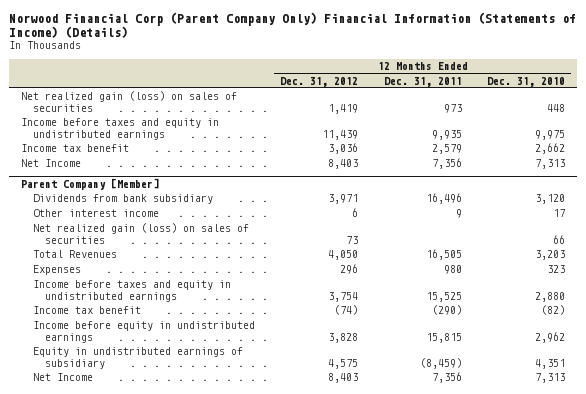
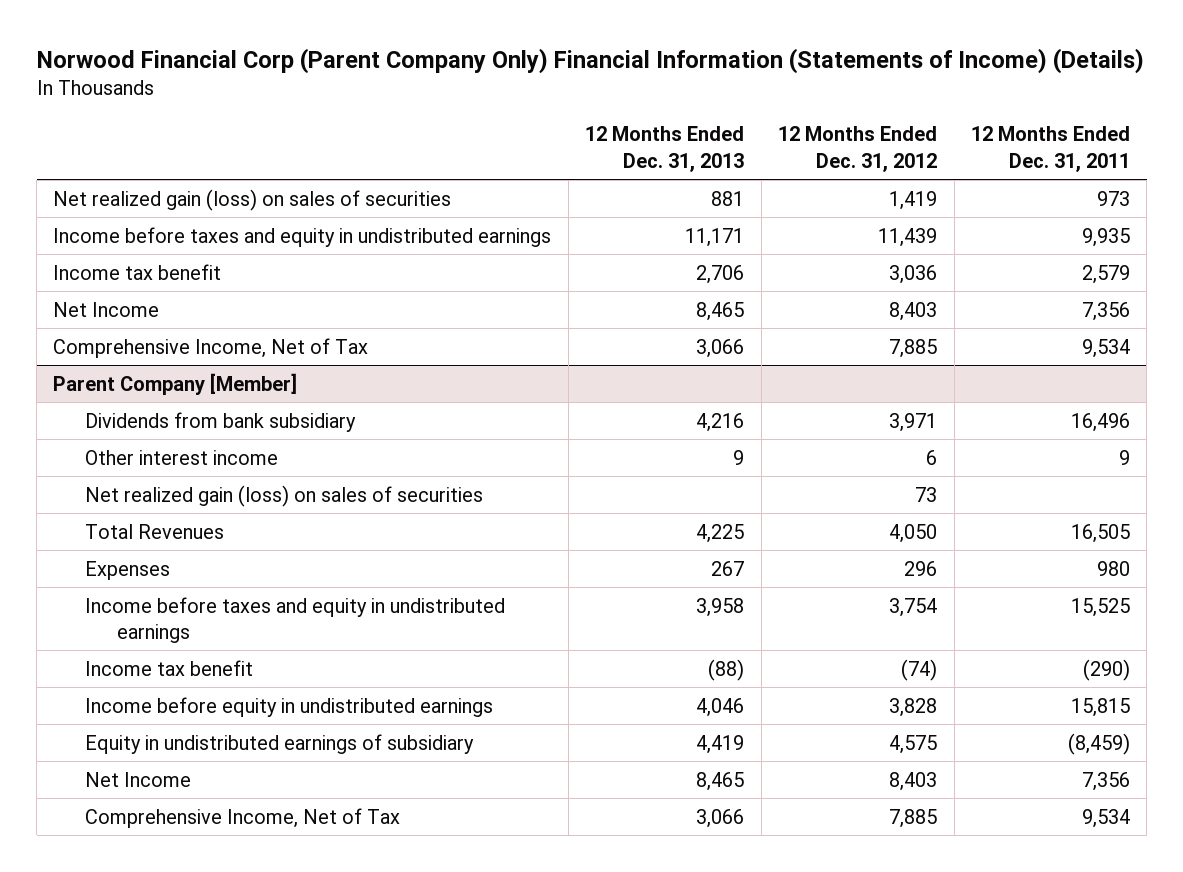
- | 12 Months Ended Dec. 31, 2012 | 12 Months Ended Dec. 31, 2011 | 12 Months Ended Dec. 31, 2010
+ | 12 Months Ended Dec. 31, 2013 | 12 Months Ended Dec. 31, 2012 | 12 Months Ended Dec. 31, 2011
+ Comprehensive Income, Net of Tax | 3,066 | 7,885 | 9,534
@ Parent Company [Member]
+ Comprehensive Income, Net of Tax | 3,066 | 7,885 | 9,534

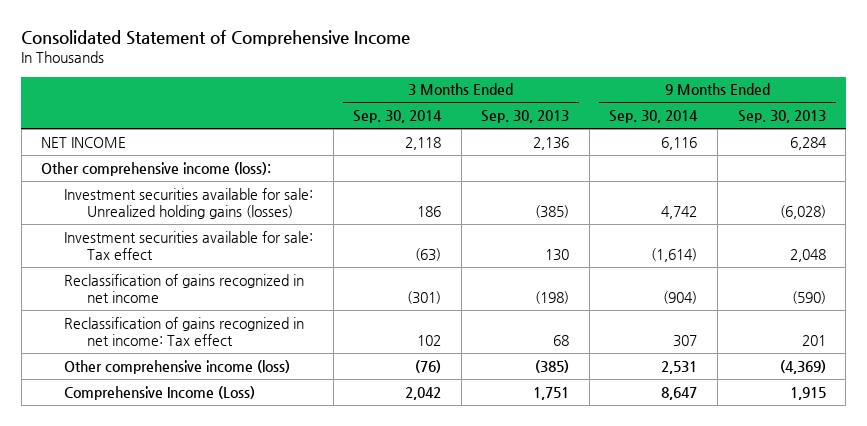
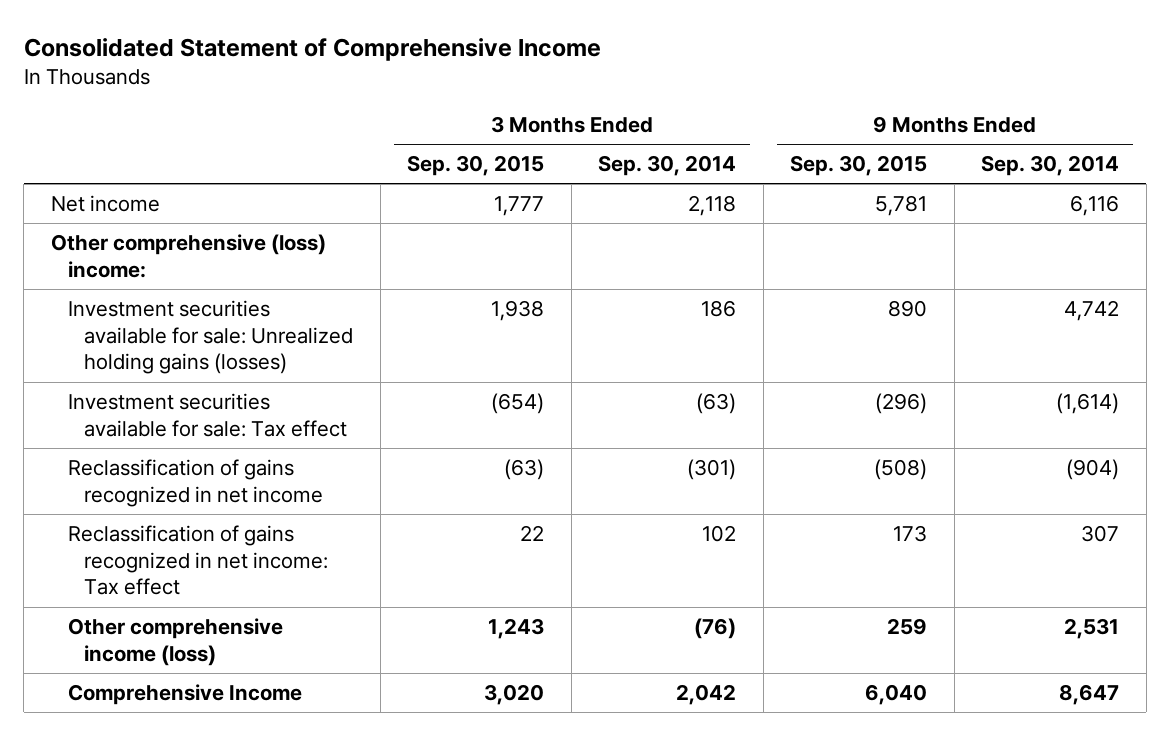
- | 3 Months Ended Sep. 30, 2014 | 3 Months Ended Sep. 30, 2013 | 9 Months Ended Sep. 30, 2014 | 9 Months Ended Sep. 30, 2013
+ | 3 Months Ended Sep. 30, 2015 | 3 Months Ended Sep. 30, 2014 | 9 Months Ended Sep. 30, 2015 | 9 Months Ended Sep. 30, 2014
- NET INCOME | 2,118 | 2,136 | 6,116 | 6,284
- Other comprehensive income (loss):
+ Net income | 1,777 | 2,118 | 5,781 | 6,116
+ Other comprehensive (loss) income:
- Comprehensive Income (Loss) | 2,042 | 1,751 | 8,647 | 1,915
+ Comprehensive Income | 3,020 | 2,042 | 6,040 | 8,647

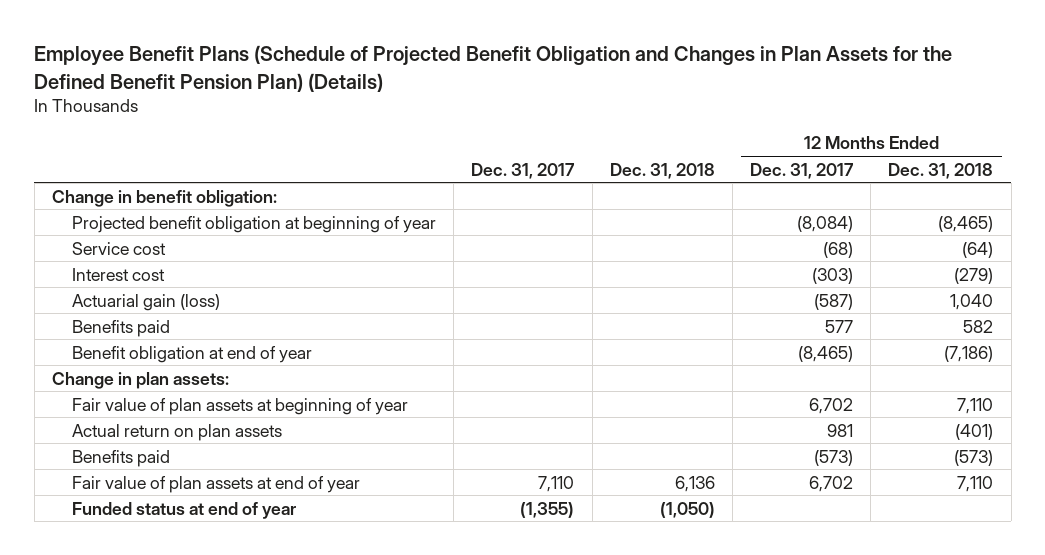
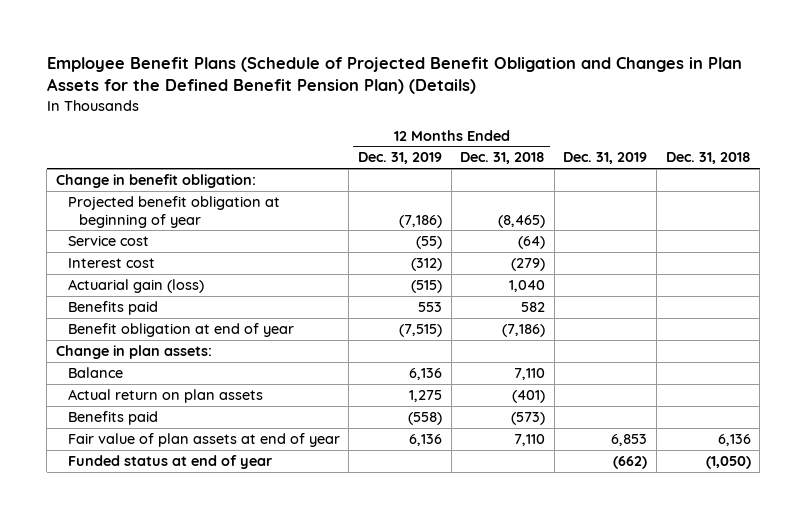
- | Dec. 31, 2017 | Dec. 31, 2018 | 12 Months Ended Dec. 31, 2017 | 12 Months Ended Dec. 31, 2018
+ | 12 Months Ended Dec. 31, 2019 | 12 Months Ended Dec. 31, 2018 | Dec. 31, 2019 | Dec. 31, 2018
- Fair value of plan assets at beginning of year | | | 6,702 | 7,110
+ Balance | 6,136 | 7,110 | |

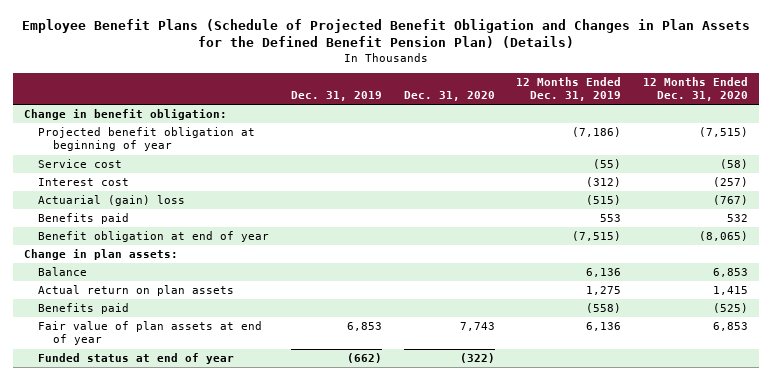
- | 12 Months Ended Dec. 31, 2019 | 12 Months Ended Dec. 31, 2018 | Dec. 31, 2019 | Dec. 31, 2018
+ | Dec. 31, 2019 | Dec. 31, 2020 | 12 Months Ended Dec. 31, 2019 | 12 Months Ended Dec. 31, 2020
- Actuarial gain (loss) | (515) | 1,040 | |
+ Actuarial (gain) loss | | | (515) | (767)

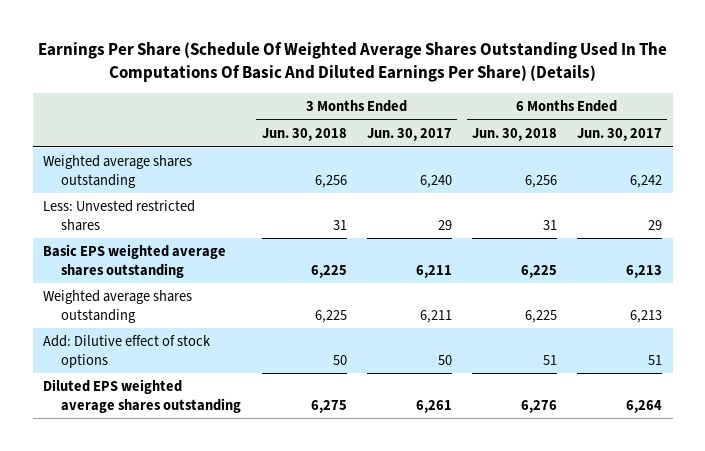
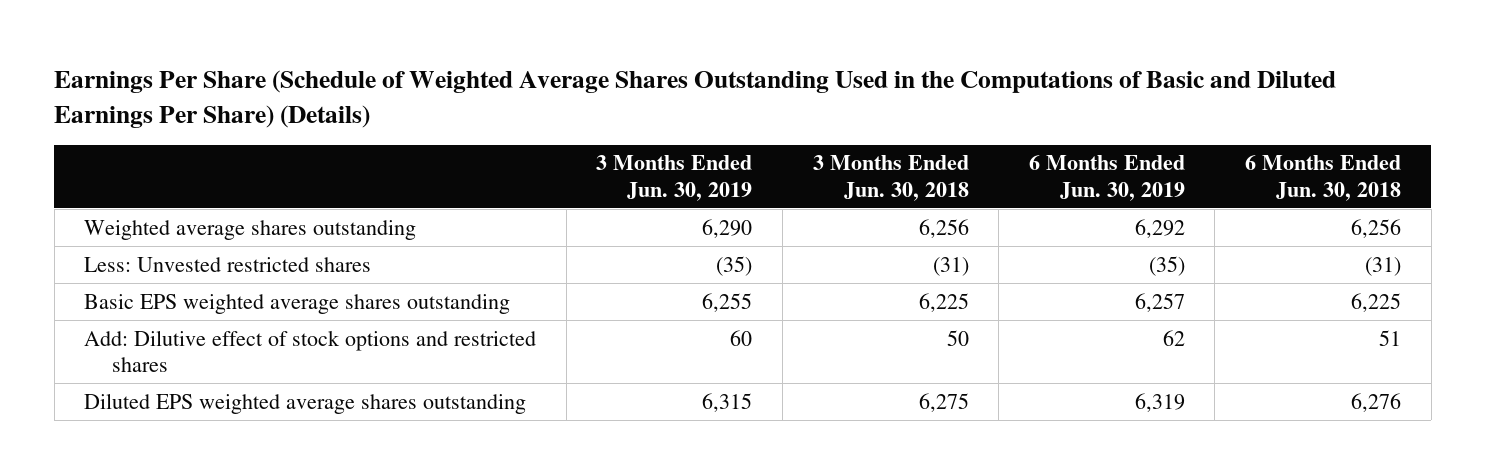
- Earnings Per Share (Schedule Of Weighted Average Shares Outstanding Used In The Computations Of Basic And Diluted Earnings Per Share) (Details)
+ Earnings Per Share (Schedule of Weighted Average Shares Outstanding Used in the Computations of Basic and Diluted Earnings Per Share) (Details)
- | 3 Months Ended Jun. 30, 2018 | 3 Months Ended Jun. 30, 2017 | 6 Months Ended Jun. 30, 2018 | 6 Months Ended Jun. 30, 2017
+ | 3 Months Ended Jun. 30, 2019 | 3 Months Ended Jun. 30, 2018 | 6 Months Ended Jun. 30, 2019 | 6 Months Ended Jun. 30, 2018
- Less: Unvested restricted shares | 31 | 29 | 31 | 29
+ Less: Unvested restricted shares | (35) | (31) | (35) | (31)
- Weighted average shares outstanding | 6,225 | 6,211 | 6,225 | 6,213
- Add: Dilutive effect of stock options | 50 | 50 | 51 | 51
+ Add: Dilutive effect of stock options and restricted shares | 60 | 50 | 62 | 51

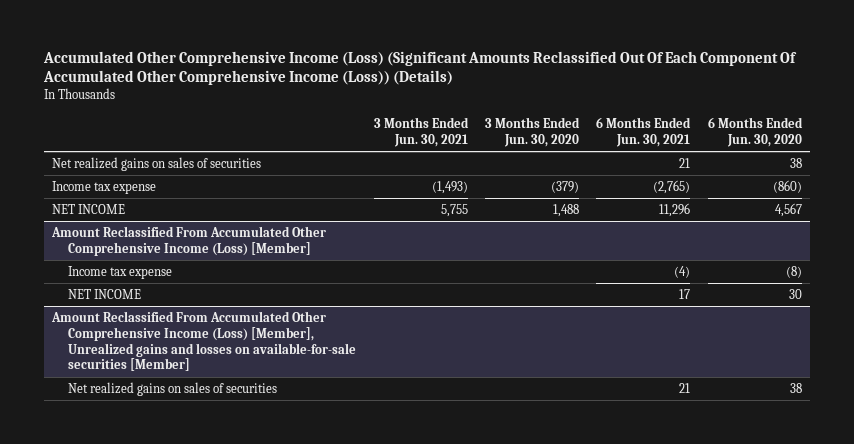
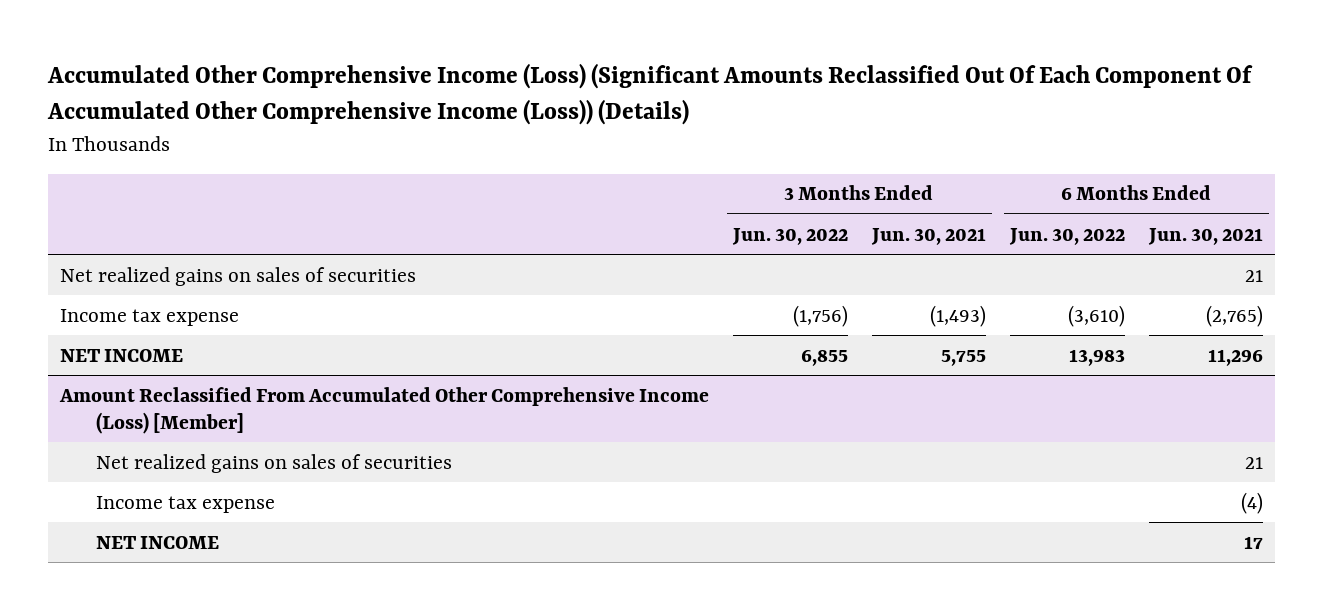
- | 3 Months Ended Jun. 30, 2021 | 3 Months Ended Jun. 30, 2020 | 6 Months Ended Jun. 30, 2021 | 6 Months Ended Jun. 30, 2020
+ | 3 Months Ended Jun. 30, 2022 | 3 Months Ended Jun. 30, 2021 | 6 Months Ended Jun. 30, 2022 | 6 Months Ended Jun. 30, 2021
@ Amount Reclassified From Accumulated Other Comprehensive Income (Loss) [Member]
+ Net realized gains on sales of securities | | | | 21
- Amount Reclassified From Accumulated Other Comprehensive Income (Loss) [Member], Unrealized gains and losses on available-for-sale securities [Member]
- Net realized gains on sales of securities | | | 21 | 38

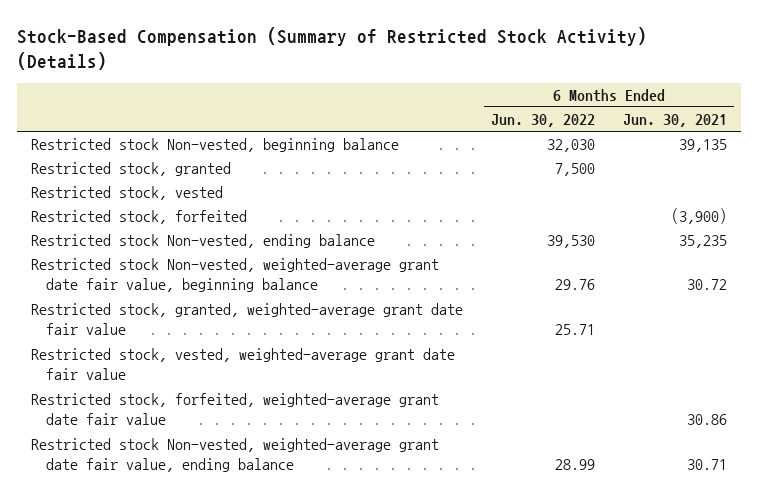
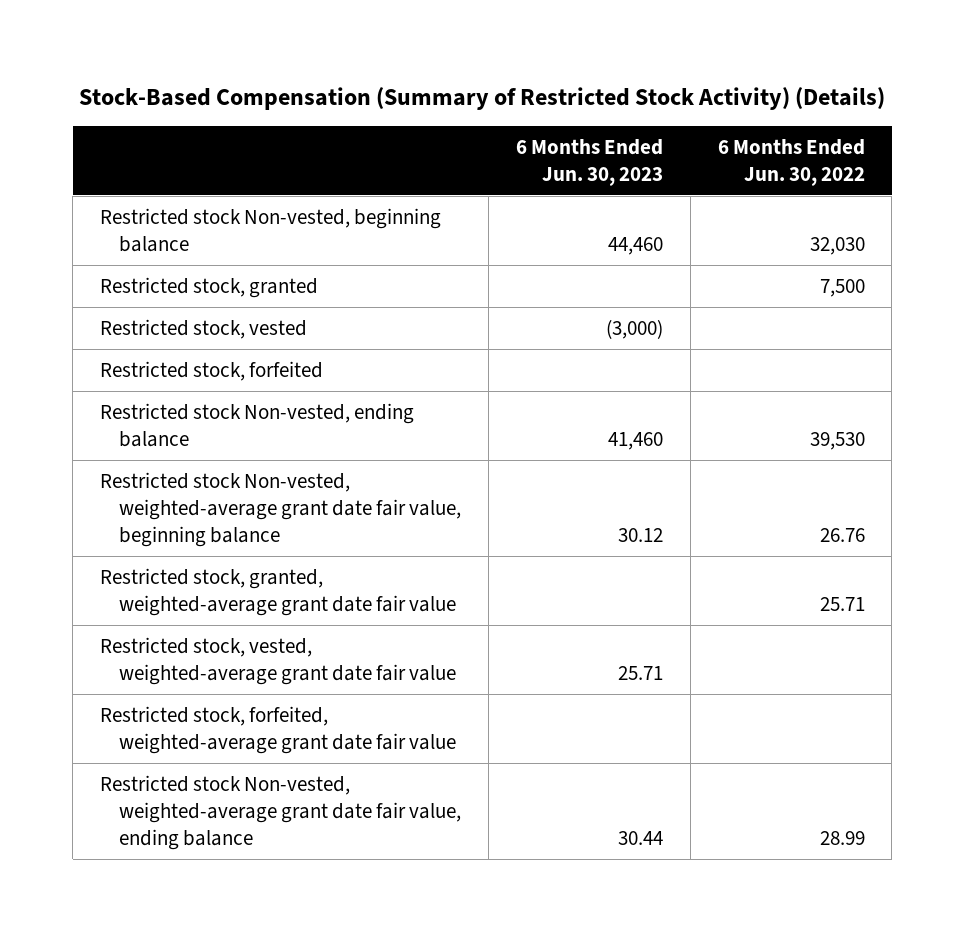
- | 6 Months Ended Jun. 30, 2022 | 6 Months Ended Jun. 30, 2021
+ | 6 Months Ended Jun. 30, 2023 | 6 Months Ended Jun. 30, 2022
- Restricted stock Non-vested, weighted-average grant date fair value, beginning balance | 29.76 | 30.72
+ Restricted stock Non-vested, weighted-average grant date fair value, beginning balance | 30.12 | 26.76

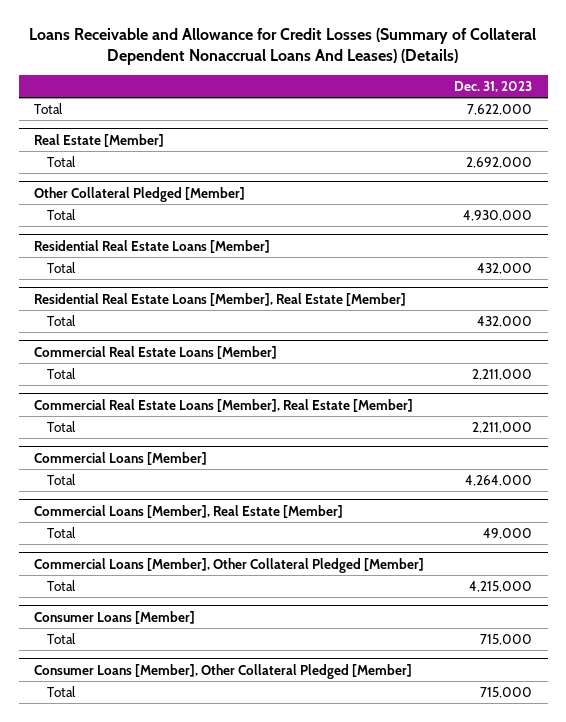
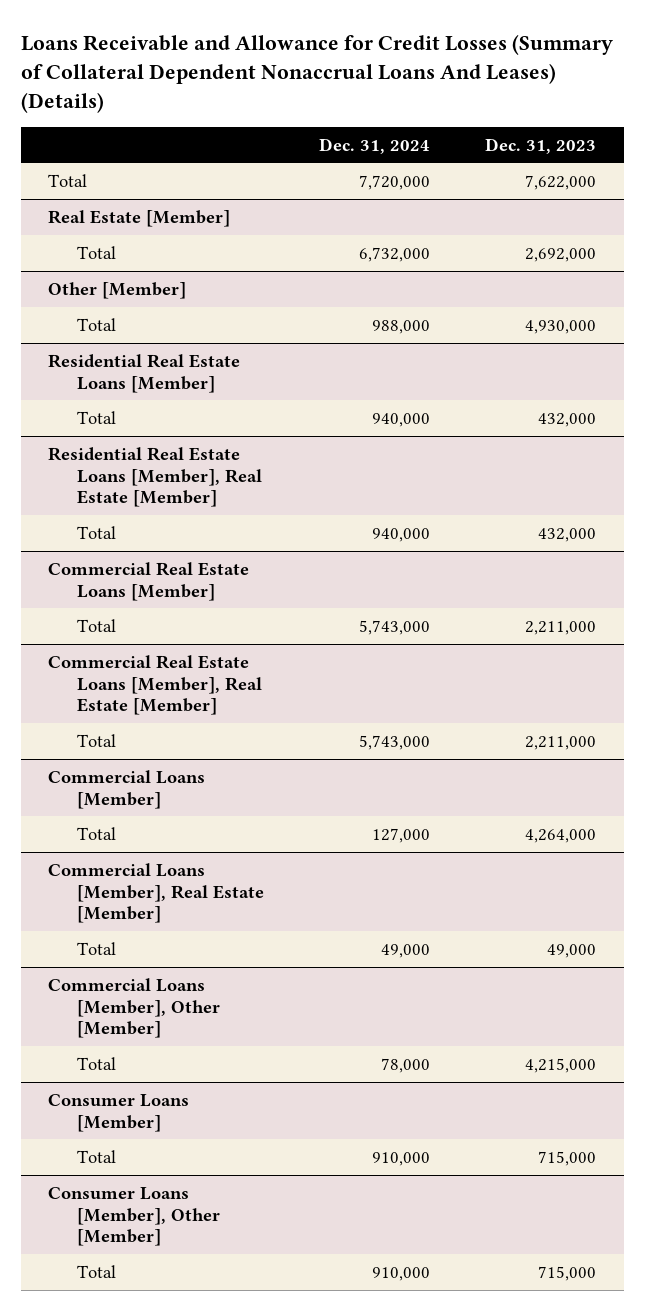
- | Dec. 31, 2023
+ | Dec. 31, 2024 | Dec. 31, 2023
- Other Collateral Pledged [Member]
+ Other [Member]
- Commercial Loans [Member], Other Collateral Pledged [Member]
+ Commercial Loans [Member], Other [Member]
- Consumer Loans [Member], Other Collateral Pledged [Member]
+ Consumer Loans [Member], Other [Member]

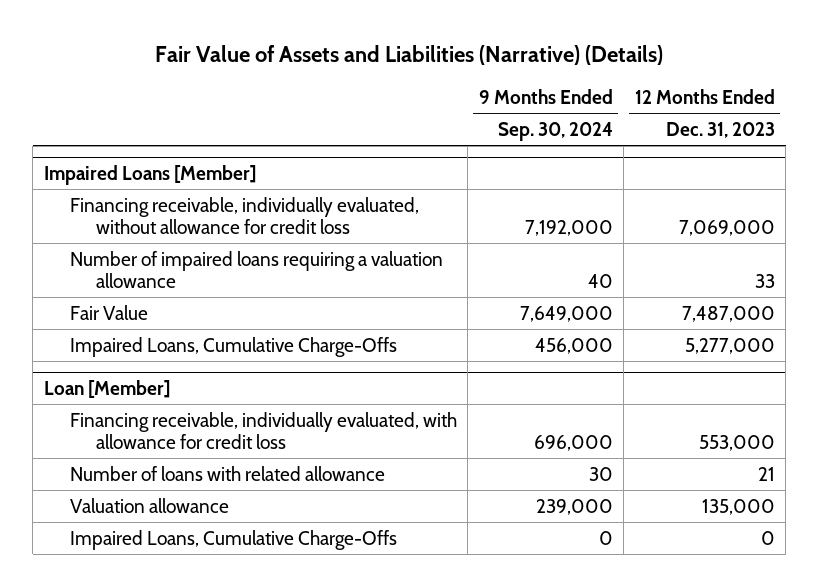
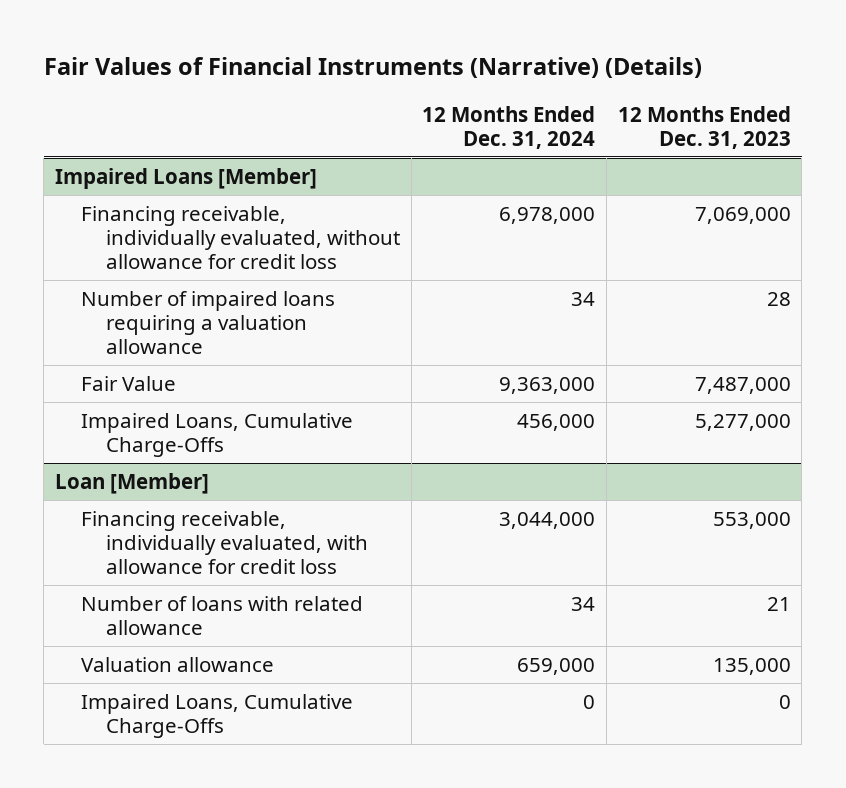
- Fair Value of Assets and Liabilities (Narrative) (Details)
+ Fair Values of Financial Instruments (Narrative) (Details)
- | 9 Months Ended Sep. 30, 2024 | 12 Months Ended Dec. 31, 2023
+ | 12 Months Ended Dec. 31, 2024 | 12 Months Ended Dec. 31, 2023
@ Impaired Loans [Member]
- Number of impaired loans requiring a valuation allowance | 40 | 33
+ Number of impaired loans requiring a valuation allowance | 34 | 28

